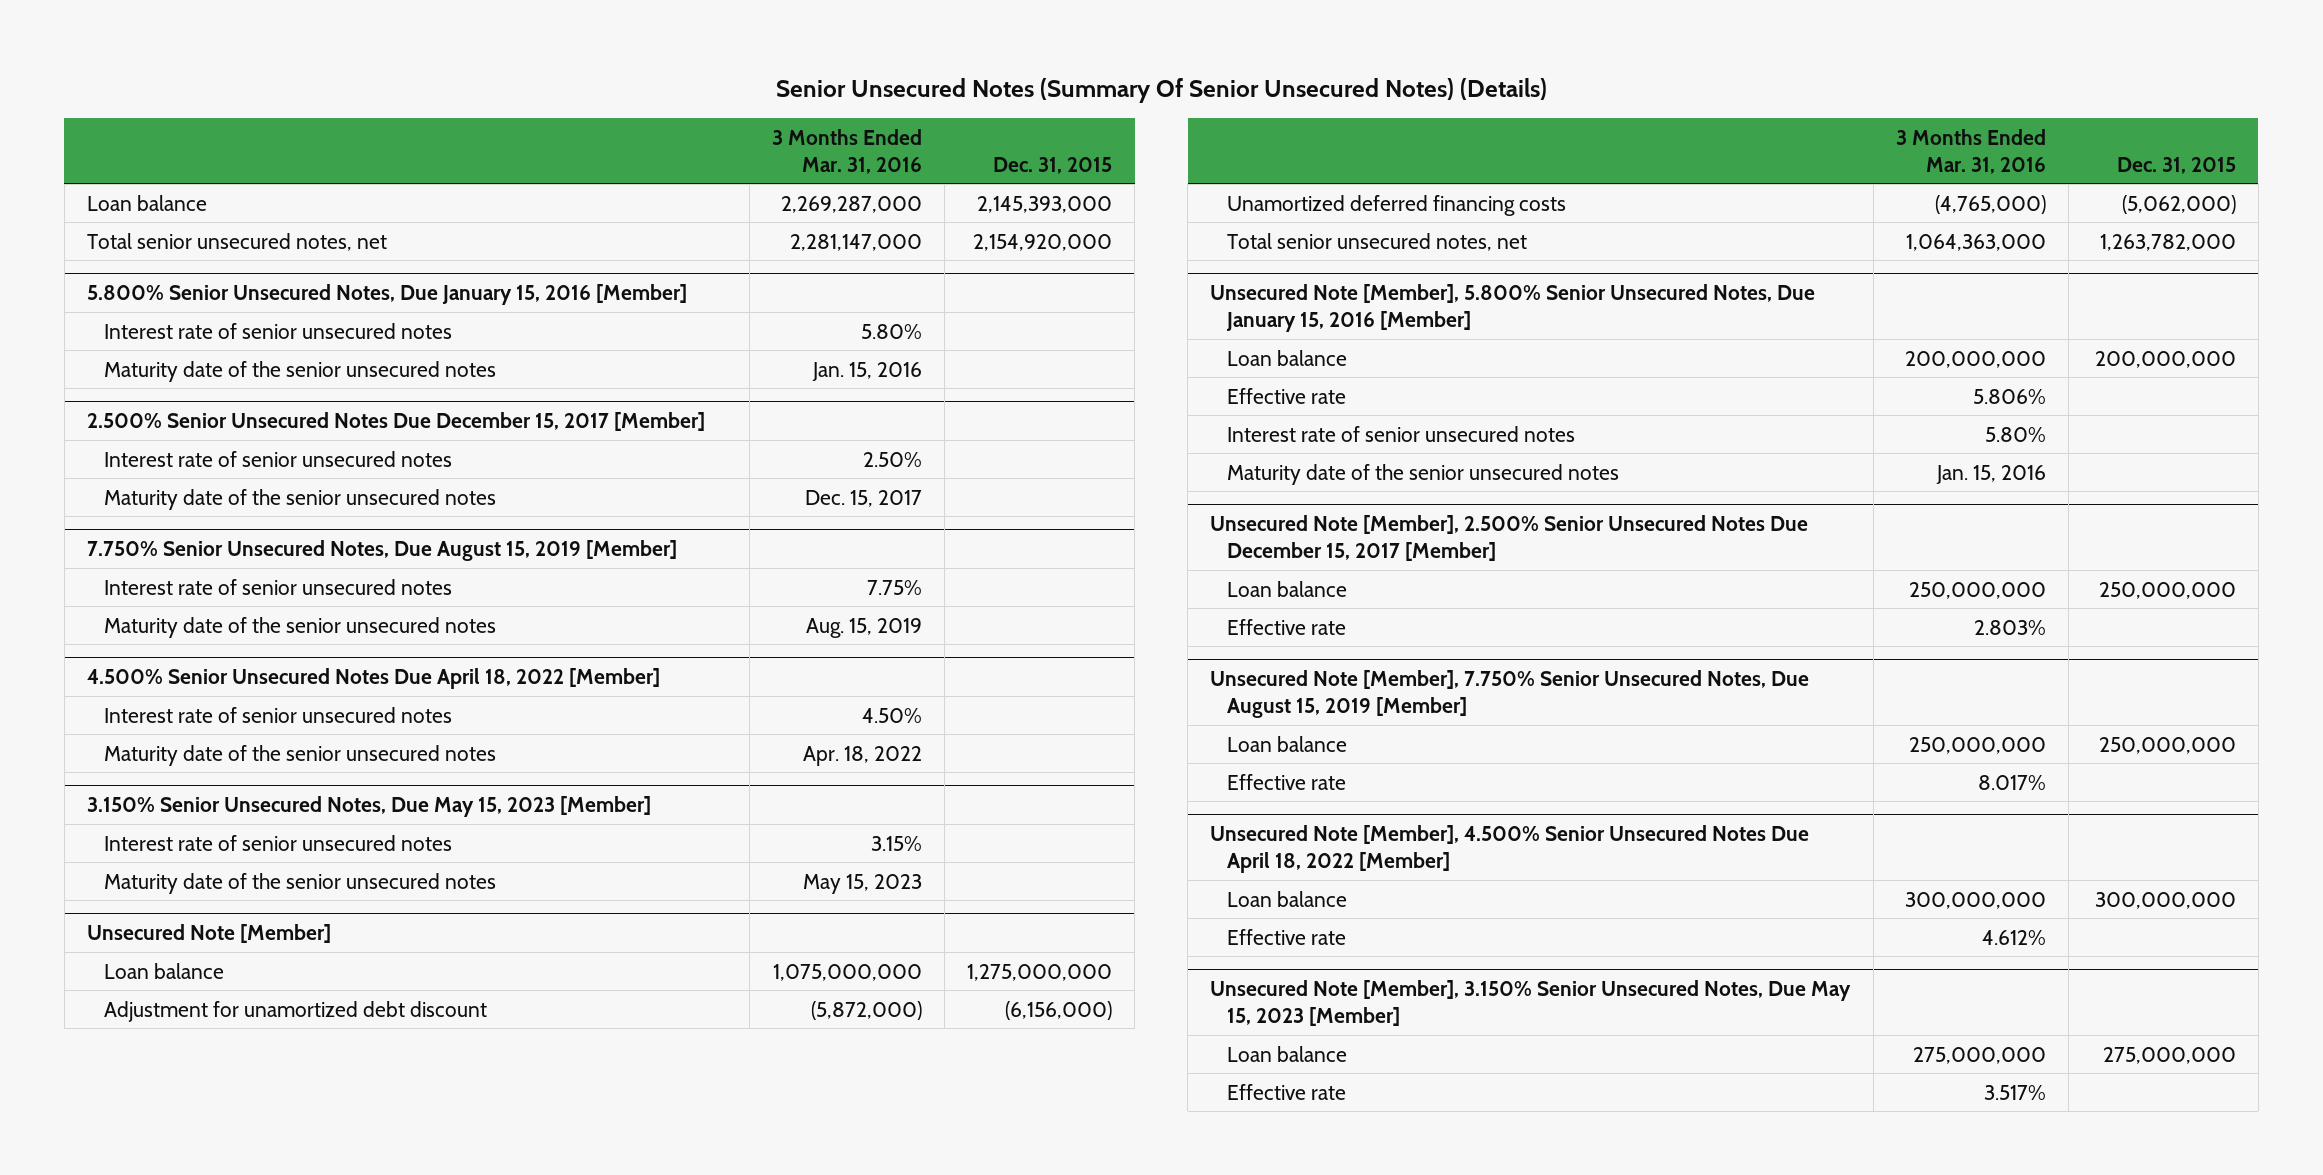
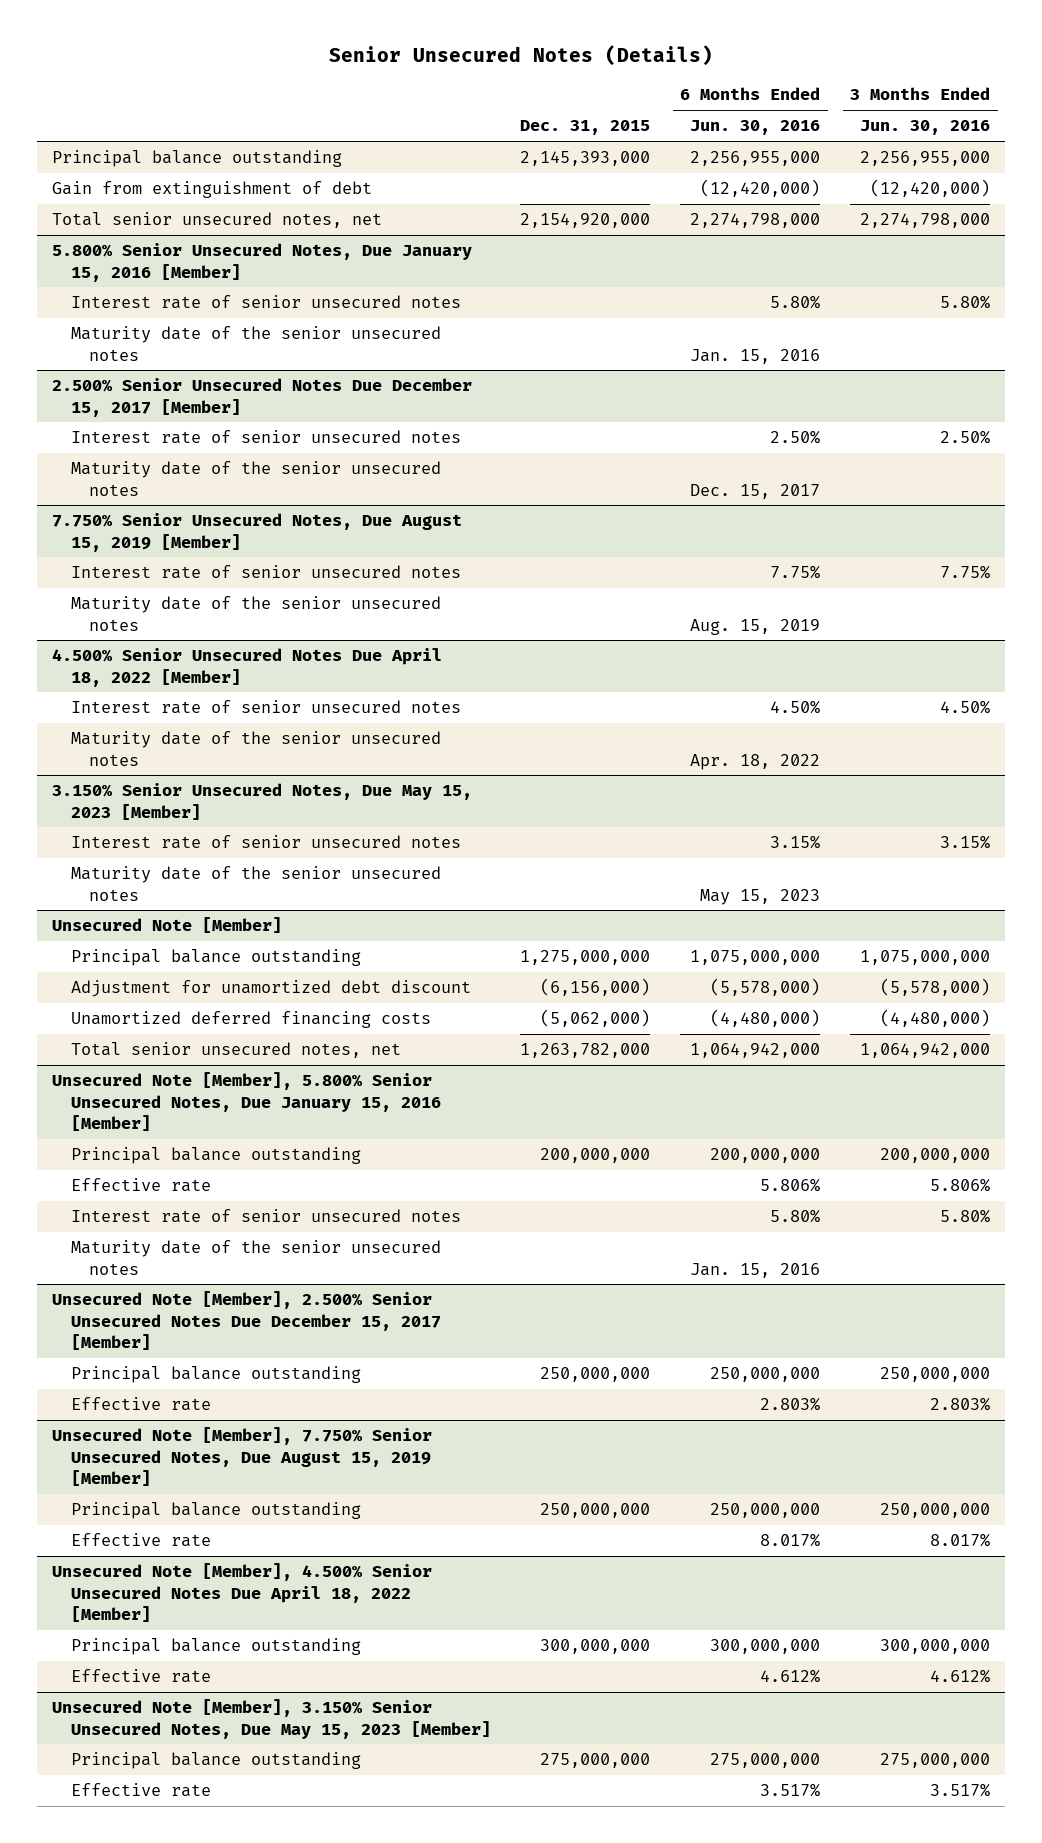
- Senior Unsecured Notes (Summary Of Senior Unsecured Notes) (Details)
+ Senior Unsecured Notes (Details)
- | 3 Months Ended Mar. 31, 2016 | Dec. 31, 2015
+ | Dec. 31, 2015 | 6 Months Ended Jun. 30, 2016 | 3 Months Ended Jun. 30, 2016
- Loan balance | 2,269,287,000 | 2,145,393,000
+ Principal balance outstanding | 2,145,393,000 | 2,256,955,000 | 2,256,955,000
+ Gain from extinguishment of debt | | (12,420,000) | (12,420,000)
@ Unsecured Note [Member]
- Loan balance | 1,075,000,000 | 1,275,000,000
+ Principal balance outstanding | 1,275,000,000 | 1,075,000,000 | 1,075,000,000
@ Unsecured Note [Member], 5.800% Senior Unsecured Notes, Due January 15, 2016 [Member]
- Loan balance | 200,000,000 | 200,000,000
+ Principal balance outstanding | 200,000,000 | 200,000,000 | 200,000,000
@ Unsecured Note [Member], 2.500% Senior Unsecured Notes Due December 15, 2017 [Member]
- Loan balance | 250,000,000 | 250,000,000
+ Principal balance outstanding | 250,000,000 | 250,000,000 | 250,000,000
@ Unsecured Note [Member], 7.750% Senior Unsecured Notes, Due August 15, 2019 [Member]
- Loan balance | 250,000,000 | 250,000,000
+ Principal balance outstanding | 250,000,000 | 250,000,000 | 250,000,000
@ Unsecured Note [Member], 4.500% Senior Unsecured Notes Due April 18, 2022 [Member]
- Loan balance | 300,000,000 | 300,000,000
+ Principal balance outstanding | 300,000,000 | 300,000,000 | 300,000,000
@ Unsecured Note [Member], 3.150% Senior Unsecured Notes, Due May 15, 2023 [Member]
- Loan balance | 275,000,000 | 275,000,000
+ Principal balance outstanding | 275,000,000 | 275,000,000 | 275,000,000

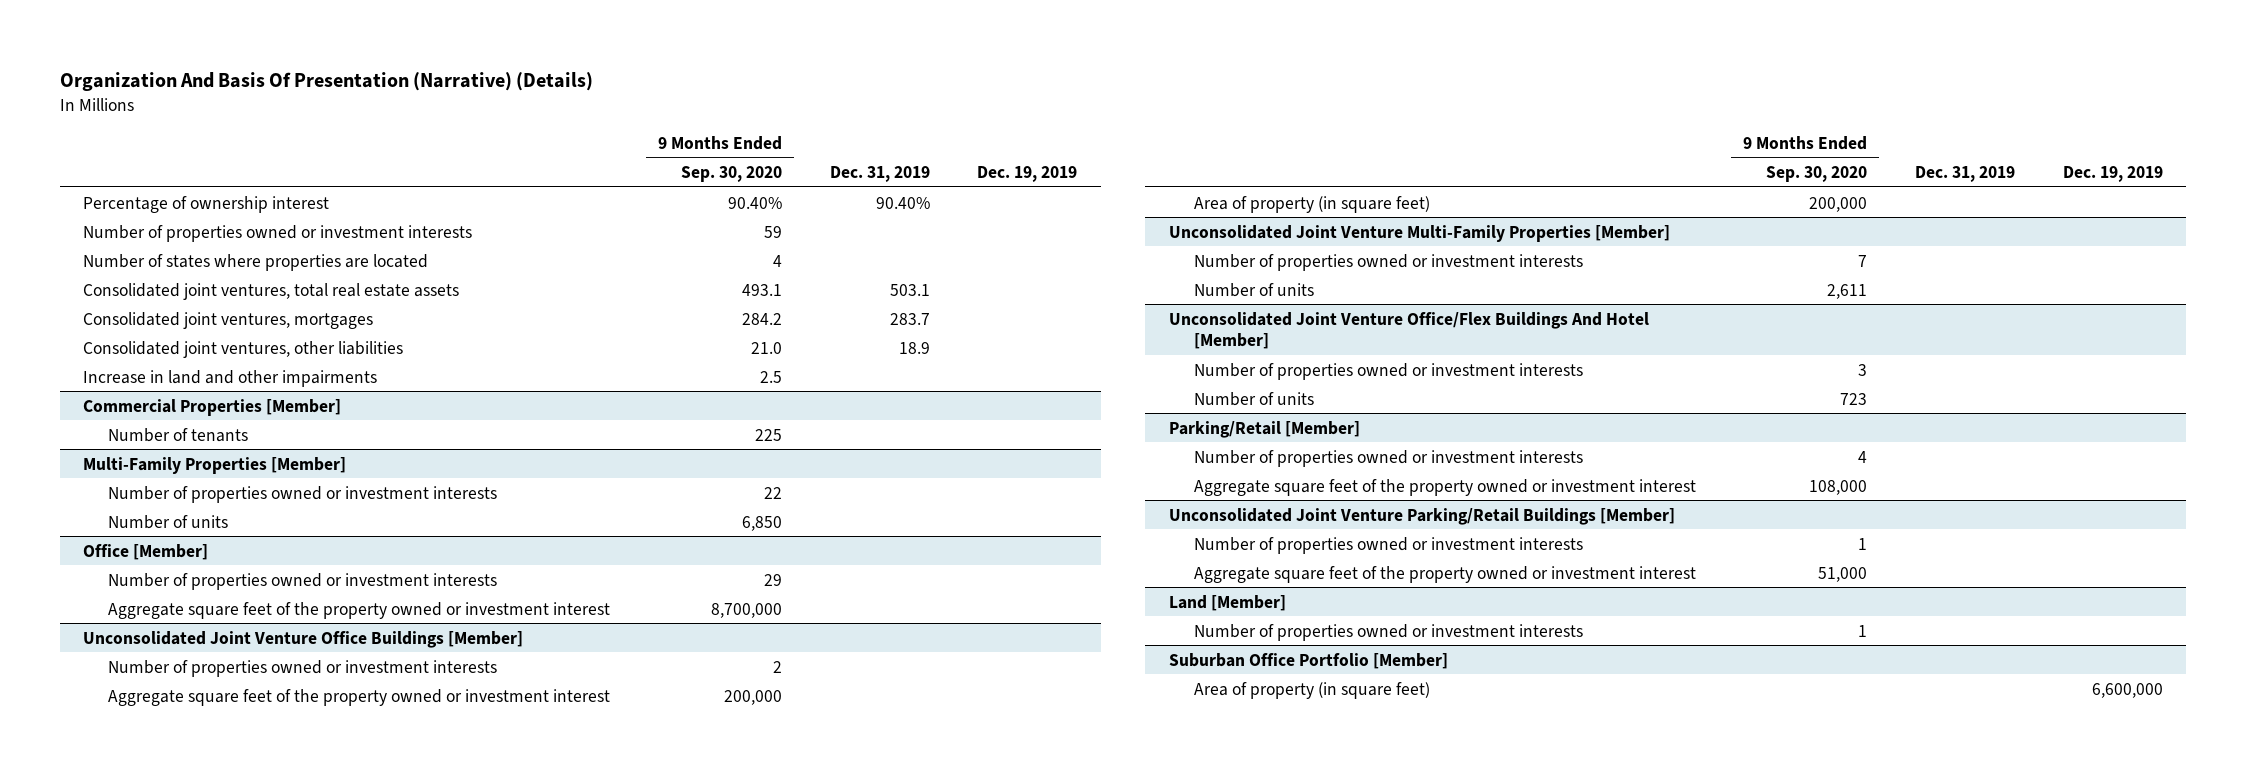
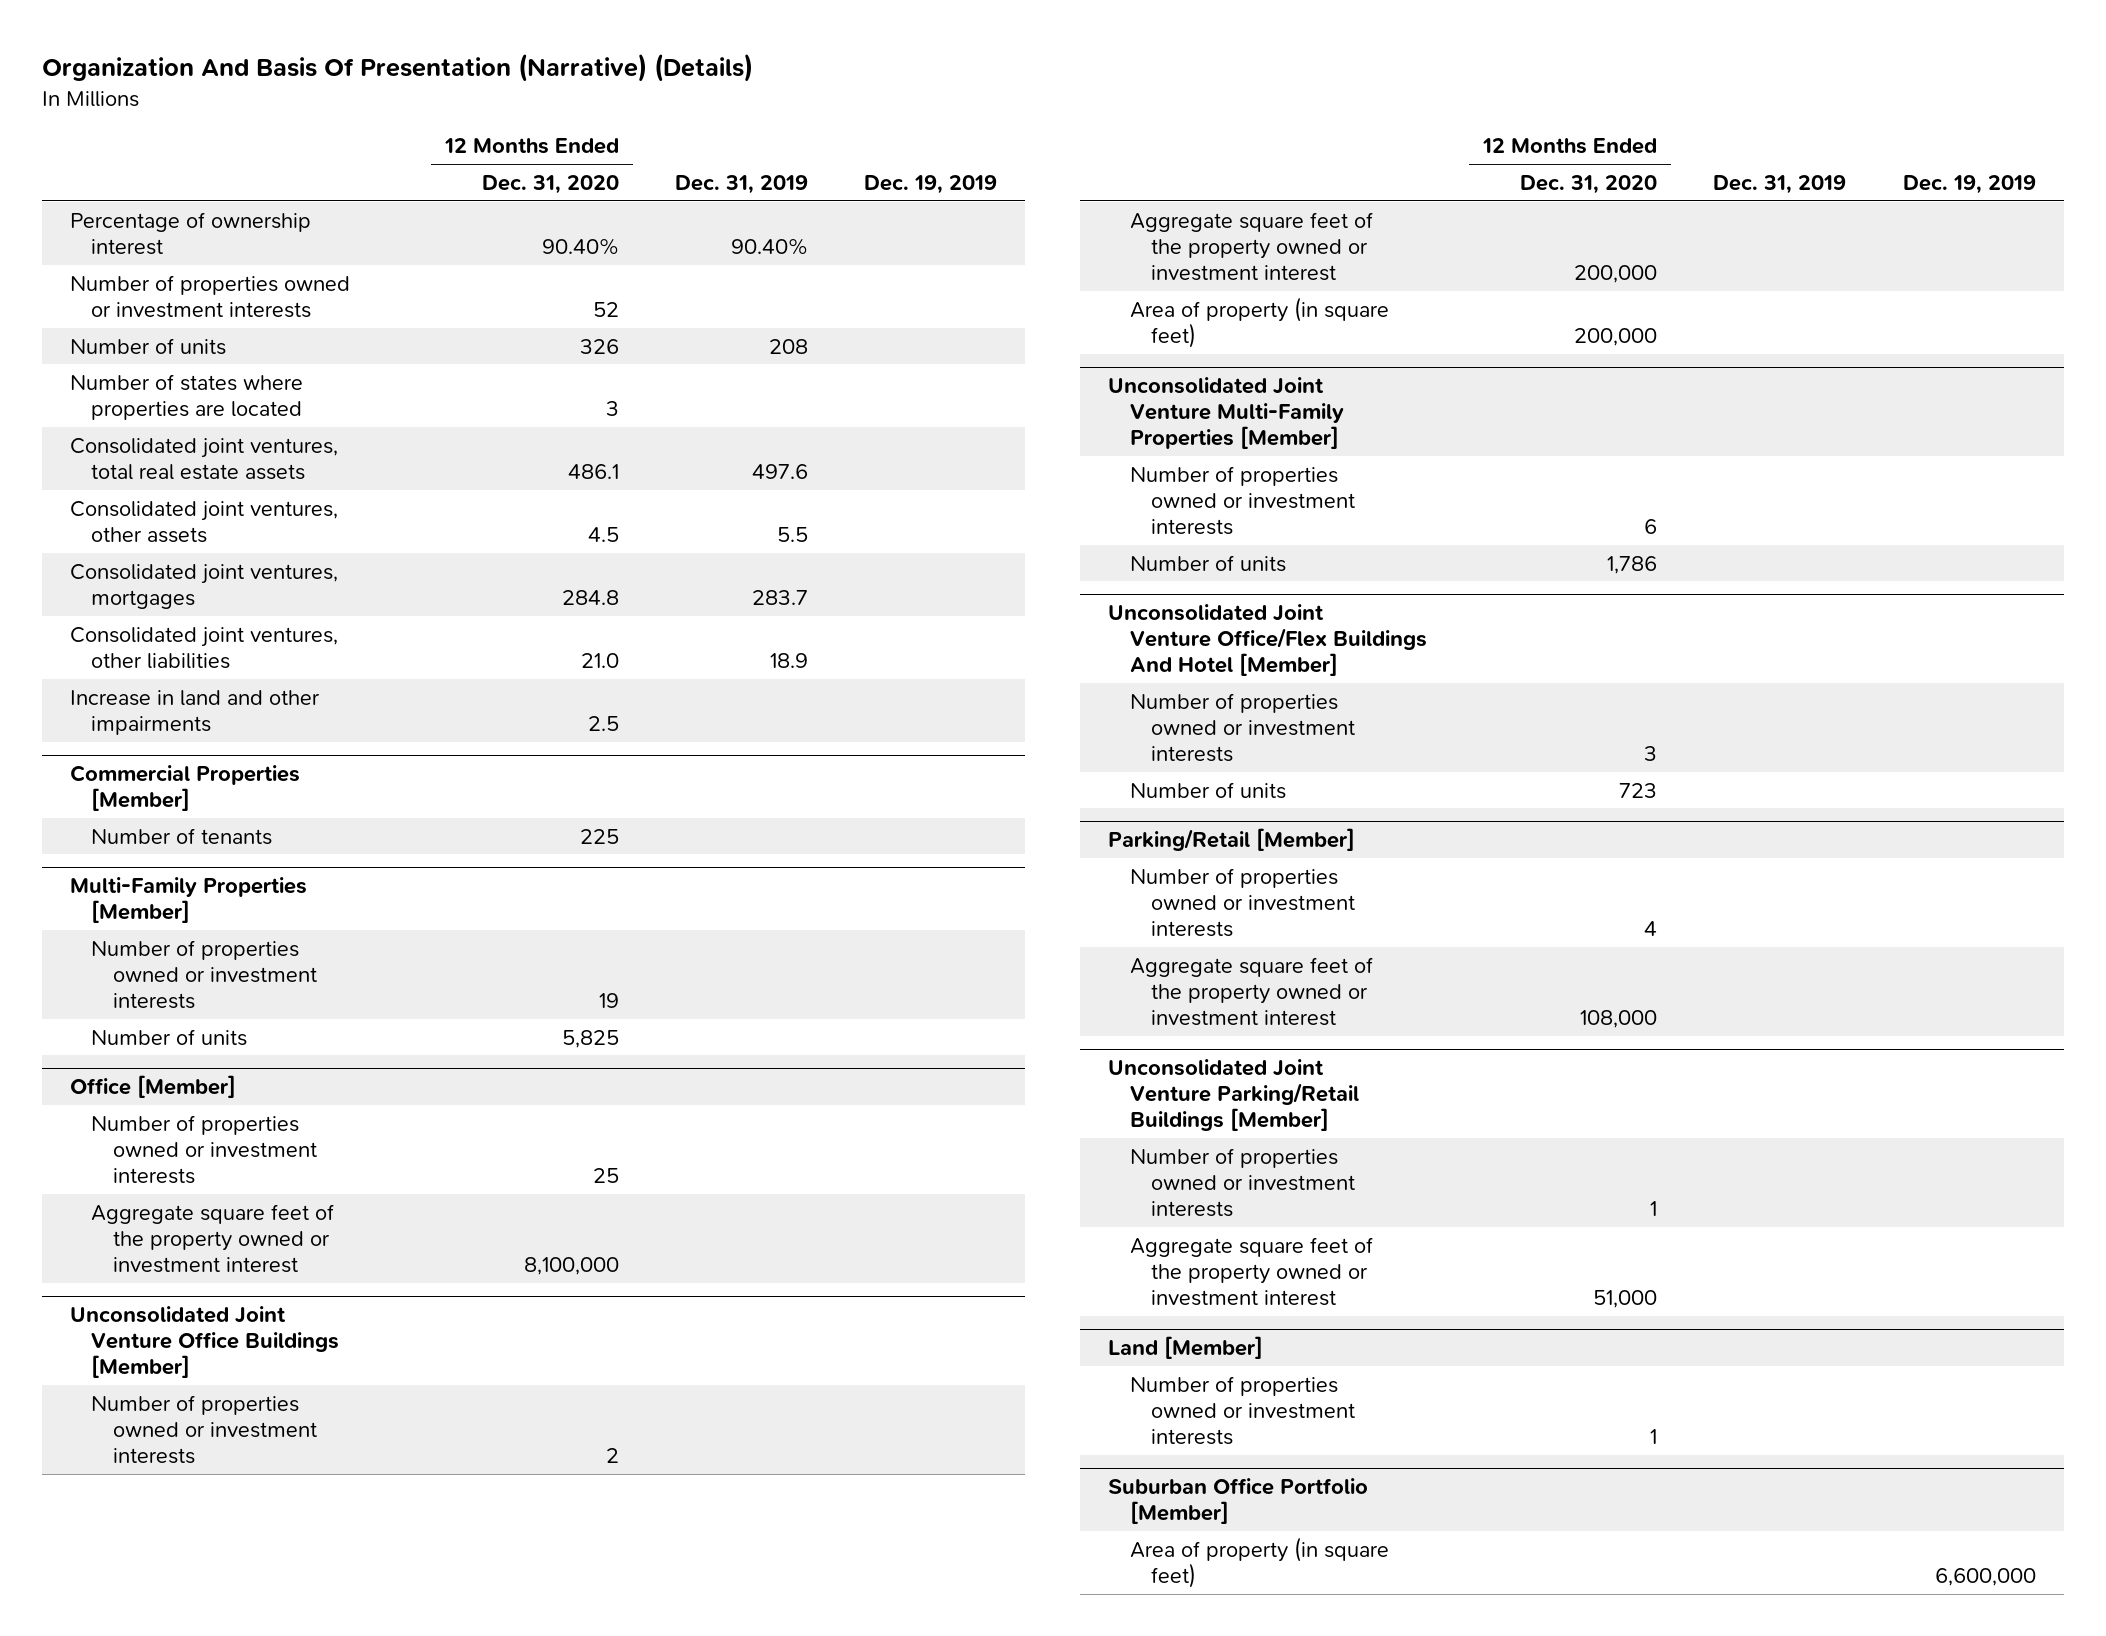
- | 9 Months Ended Sep. 30, 2020 | Dec. 31, 2019 | Dec. 19, 2019
+ | 12 Months Ended Dec. 31, 2020 | Dec. 31, 2019 | Dec. 19, 2019
+ Number of units | 326 | 208 |
- Consolidated joint ventures, total real estate assets | 493.1 | 503.1 |
+ Consolidated joint ventures, total real estate assets | 486.1 | 497.6 |
+ Consolidated joint ventures, other assets | 4.5 | 5.5 |

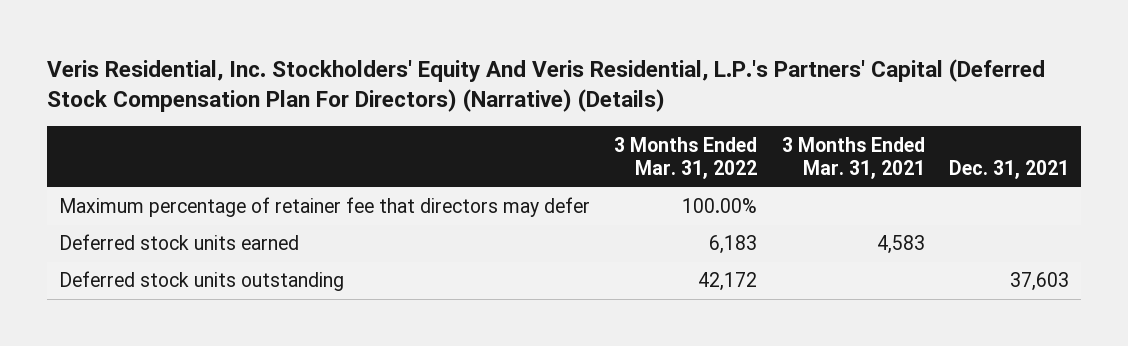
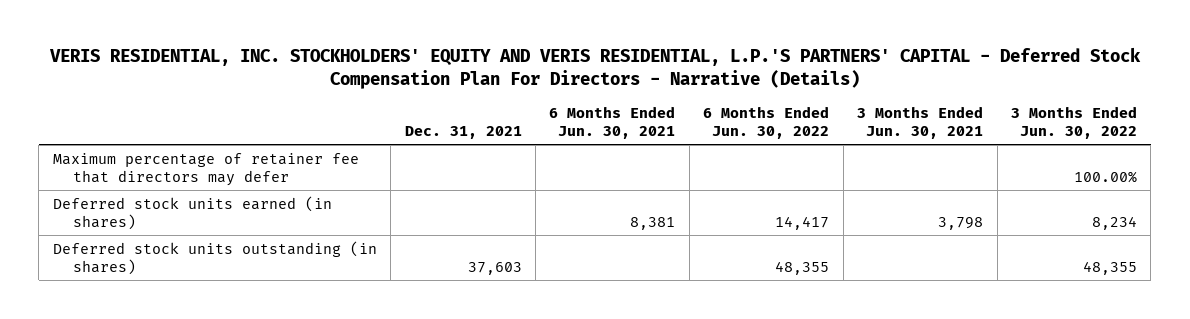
- Veris Residential, Inc. Stockholders' Equity And Veris Residential, L.P.'s Partners' Capital (Deferred Stock Compensation Plan For Directors) (Narrative) (Details)
+ VERIS RESIDENTIAL, INC. STOCKHOLDERS' EQUITY AND VERIS RESIDENTIAL, L.P.'S PARTNERS' CAPITAL - Deferred Stock Compensation Plan For Directors - Narrative (Details)
- | 3 Months Ended Mar. 31, 2022 | 3 Months Ended Mar. 31, 2021 | Dec. 31, 2021
+ | Dec. 31, 2021 | 6 Months Ended Jun. 30, 2021 | 6 Months Ended Jun. 30, 2022 | 3 Months Ended Jun. 30, 2021 | 3 Months Ended Jun. 30, 2022
- Deferred stock units earned | 6,183 | 4,583 |
- Deferred stock units outstanding | 42,172 | | 37,603
+ Deferred stock units earned (in shares) | | 8,381 | 14,417 | 3,798 | 8,234
+ Deferred stock units outstanding (in shares) | 37,603 | | 48,355 | | 48,355

